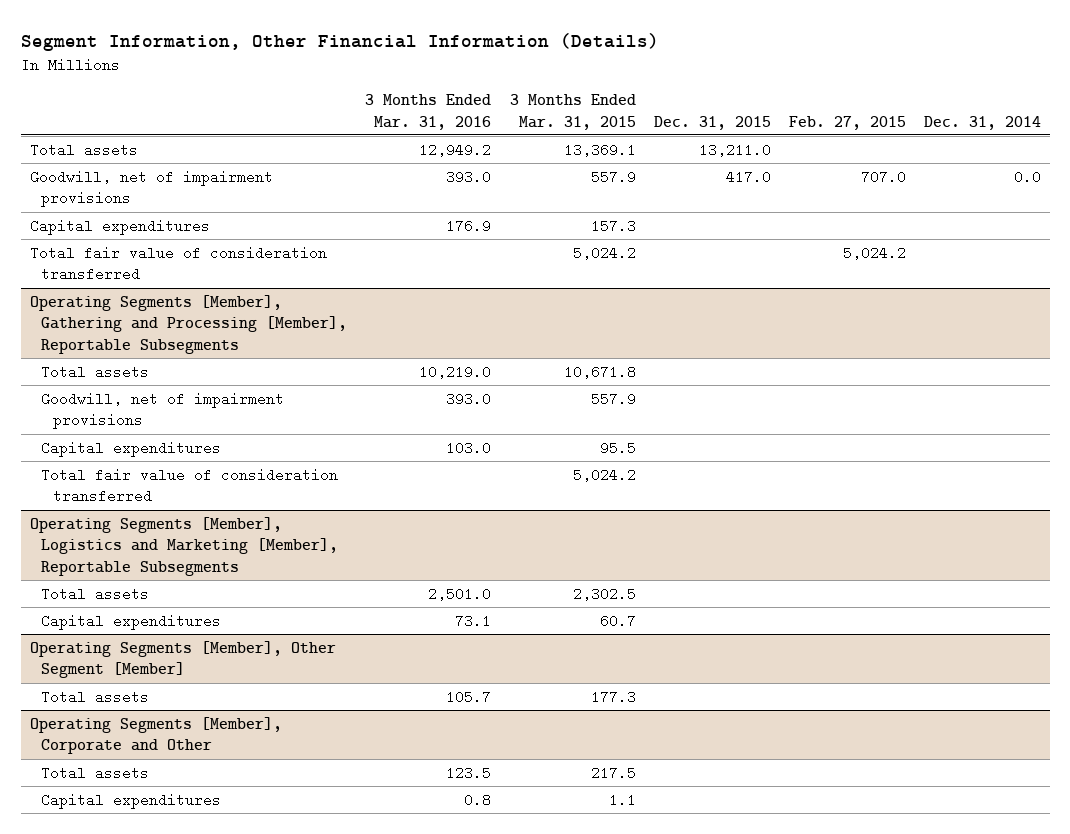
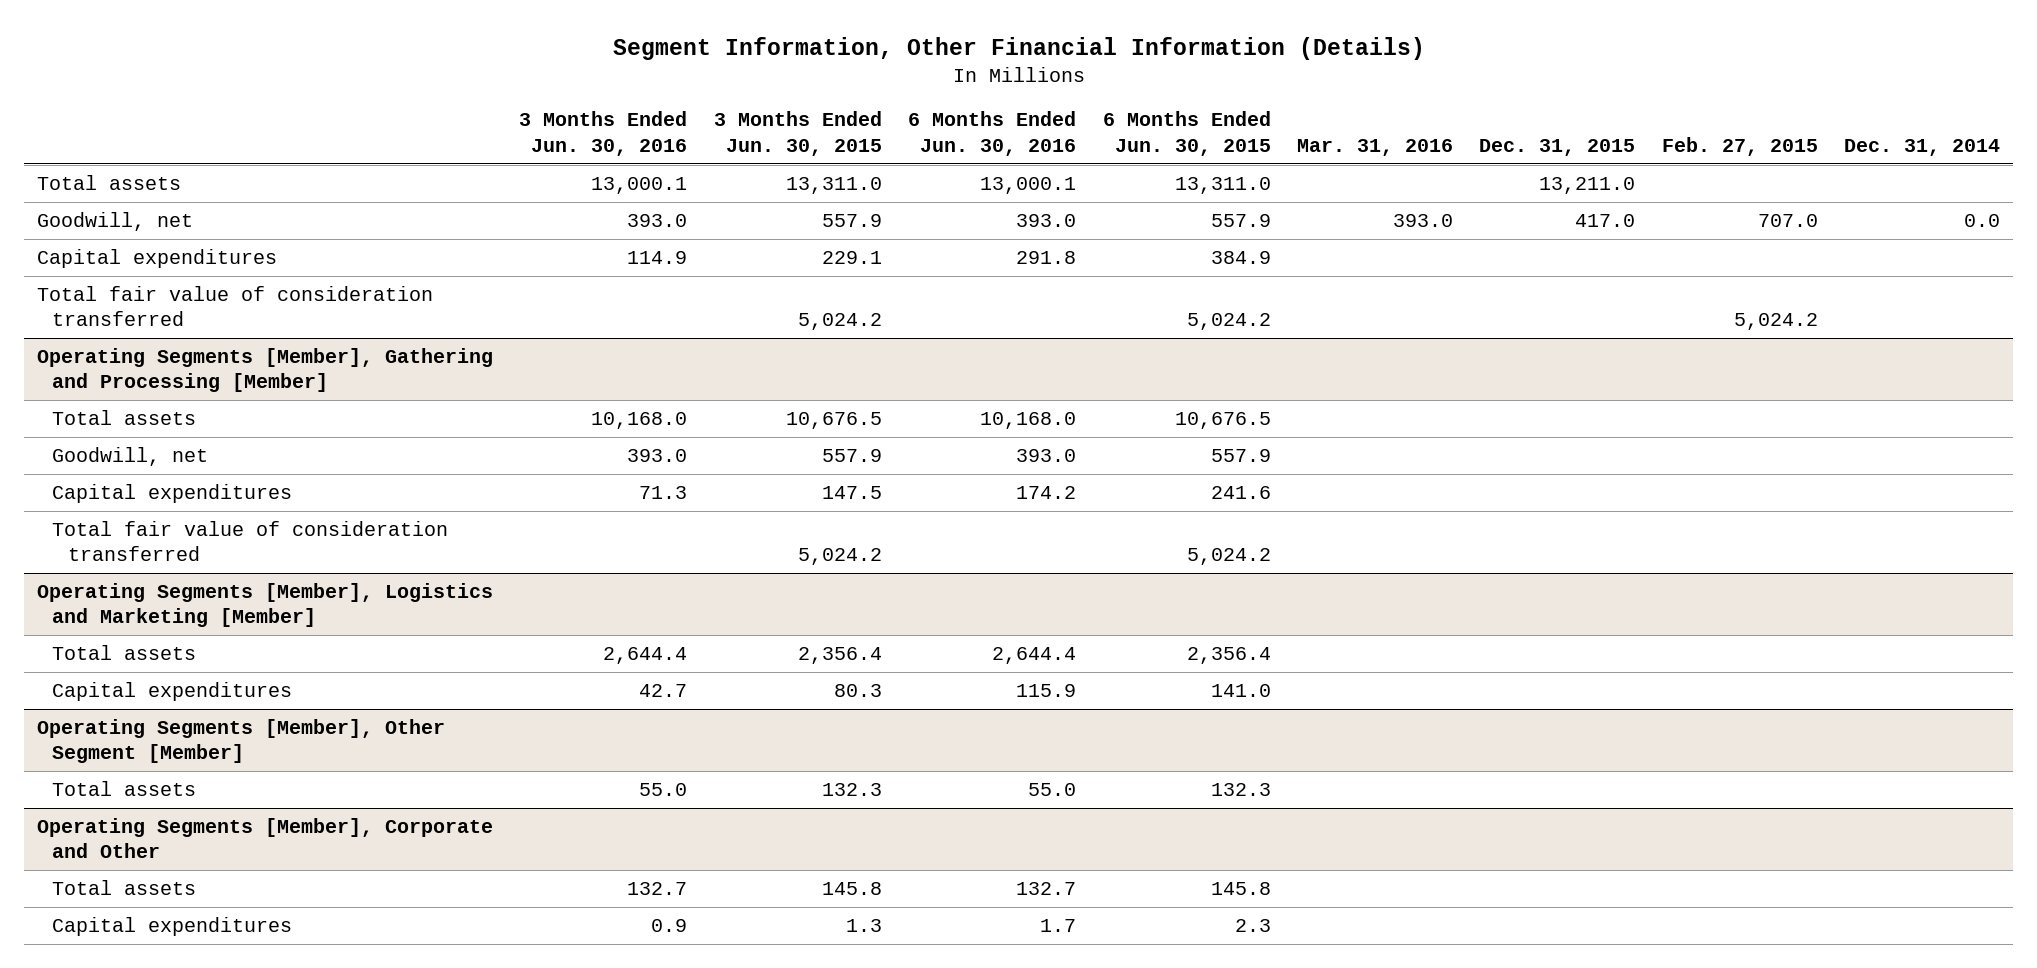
- | 3 Months Ended Mar. 31, 2016 | 3 Months Ended Mar. 31, 2015 | Dec. 31, 2015 | Feb. 27, 2015 | Dec. 31, 2014
+ | 3 Months Ended Jun. 30, 2016 | 3 Months Ended Jun. 30, 2015 | 6 Months Ended Jun. 30, 2016 | 6 Months Ended Jun. 30, 2015 | Mar. 31, 2016 | Dec. 31, 2015 | Feb. 27, 2015 | Dec. 31, 2014
- Goodwill, net of impairment provisions | 393.0 | 557.9 | 417.0 | 707.0 | 0.0
+ Goodwill, net | 393.0 | 557.9 | 393.0 | 557.9 | 393.0 | 417.0 | 707.0 | 0.0
- Operating Segments [Member], Gathering and Processing [Member], Reportable Subsegments
+ Operating Segments [Member], Gathering and Processing [Member]
- Goodwill, net of impairment provisions | 393.0 | 557.9 | | |
+ Goodwill, net | 393.0 | 557.9 | 393.0 | 557.9 | | | |
- Operating Segments [Member], Logistics and Marketing [Member], Reportable Subsegments
+ Operating Segments [Member], Logistics and Marketing [Member]

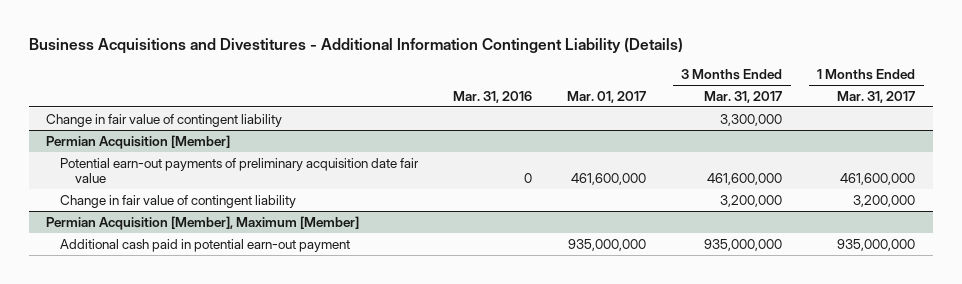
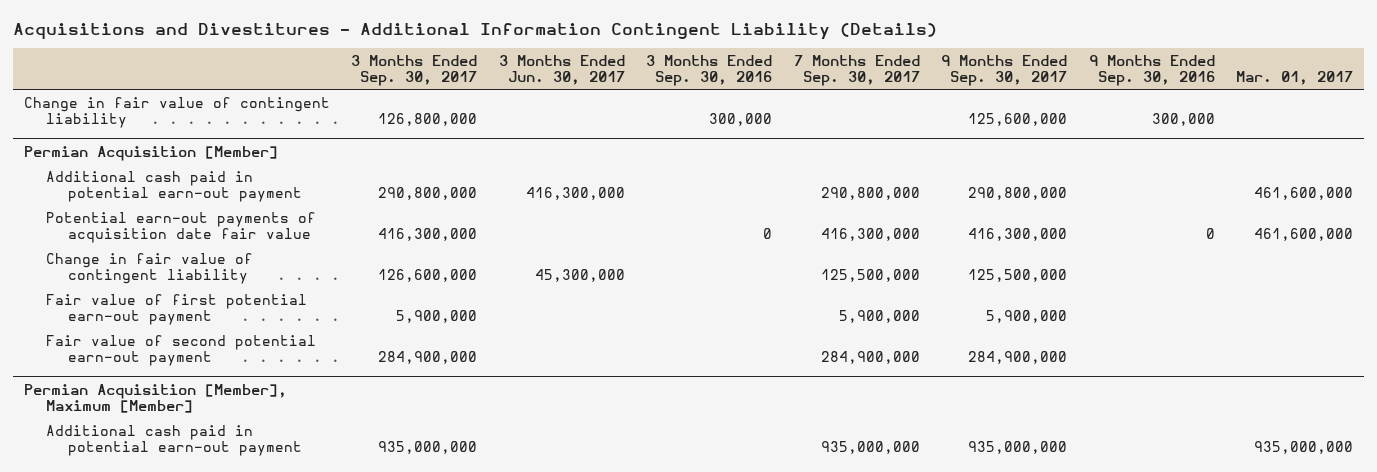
- Business Acquisitions and Divestitures - Additional Information Contingent Liability (Details)
+ Acquisitions and Divestitures - Additional Information Contingent Liability (Details)
- | Mar. 31, 2016 | Mar. 01, 2017 | 3 Months Ended Mar. 31, 2017 | 1 Months Ended Mar. 31, 2017
+ | 3 Months Ended Sep. 30, 2017 | 3 Months Ended Jun. 30, 2017 | 3 Months Ended Sep. 30, 2016 | 7 Months Ended Sep. 30, 2017 | 9 Months Ended Sep. 30, 2017 | 9 Months Ended Sep. 30, 2016 | Mar. 01, 2017
@ Permian Acquisition [Member]
- Potential earn-out payments of preliminary acquisition date fair value | 0 | 461,600,000 | 461,600,000 | 461,600,000
+ Additional cash paid in potential earn-out payment | 290,800,000 | 416,300,000 | | 290,800,000 | 290,800,000 | | 461,600,000
+ Potential earn-out payments of acquisition date fair value | 416,300,000 | | 0 | 416,300,000 | 416,300,000 | 0 | 461,600,000
+ Fair value of first potential earn-out payment | 5,900,000 | | | 5,900,000 | 5,900,000 | |
+ Fair value of second potential earn-out payment | 284,900,000 | | | 284,900,000 | 284,900,000 | |

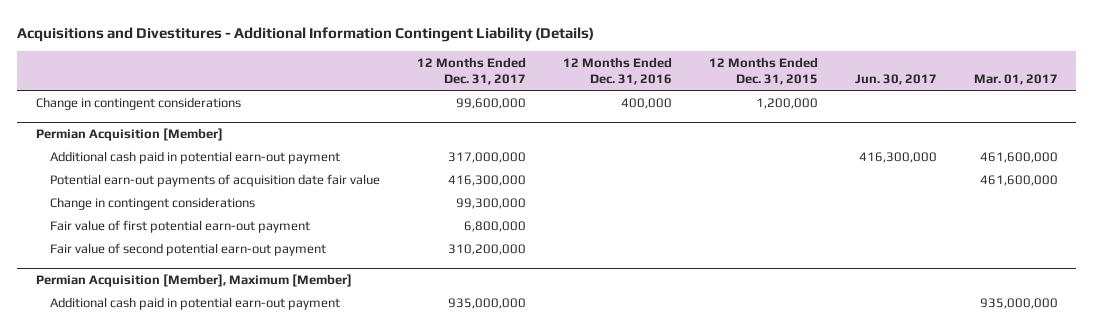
- | 3 Months Ended Sep. 30, 2017 | 3 Months Ended Jun. 30, 2017 | 3 Months Ended Sep. 30, 2016 | 7 Months Ended Sep. 30, 2017 | 9 Months Ended Sep. 30, 2017 | 9 Months Ended Sep. 30, 2016 | Mar. 01, 2017
+ | 12 Months Ended Dec. 31, 2017 | 12 Months Ended Dec. 31, 2016 | 12 Months Ended Dec. 31, 2015 | Jun. 30, 2017 | Mar. 01, 2017
- Change in fair value of contingent liability | 126,800,000 | | 300,000 | | 125,600,000 | 300,000 |
+ Change in contingent considerations | 99,600,000 | 400,000 | 1,200,000 | |
@ Permian Acquisition [Member]
- Change in fair value of contingent liability | 126,600,000 | 45,300,000 | | 125,500,000 | 125,500,000 | |
+ Change in contingent considerations | 99,300,000 | | | |

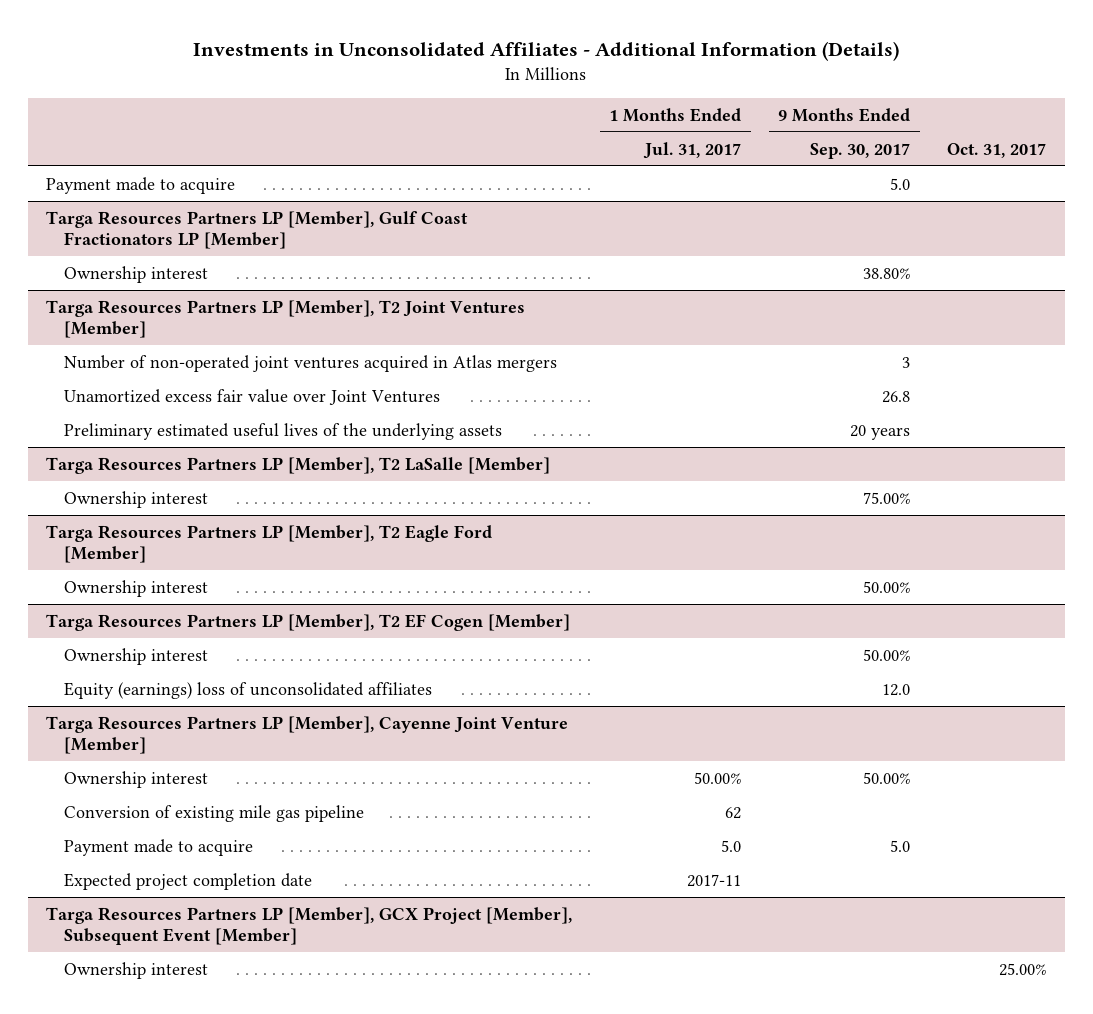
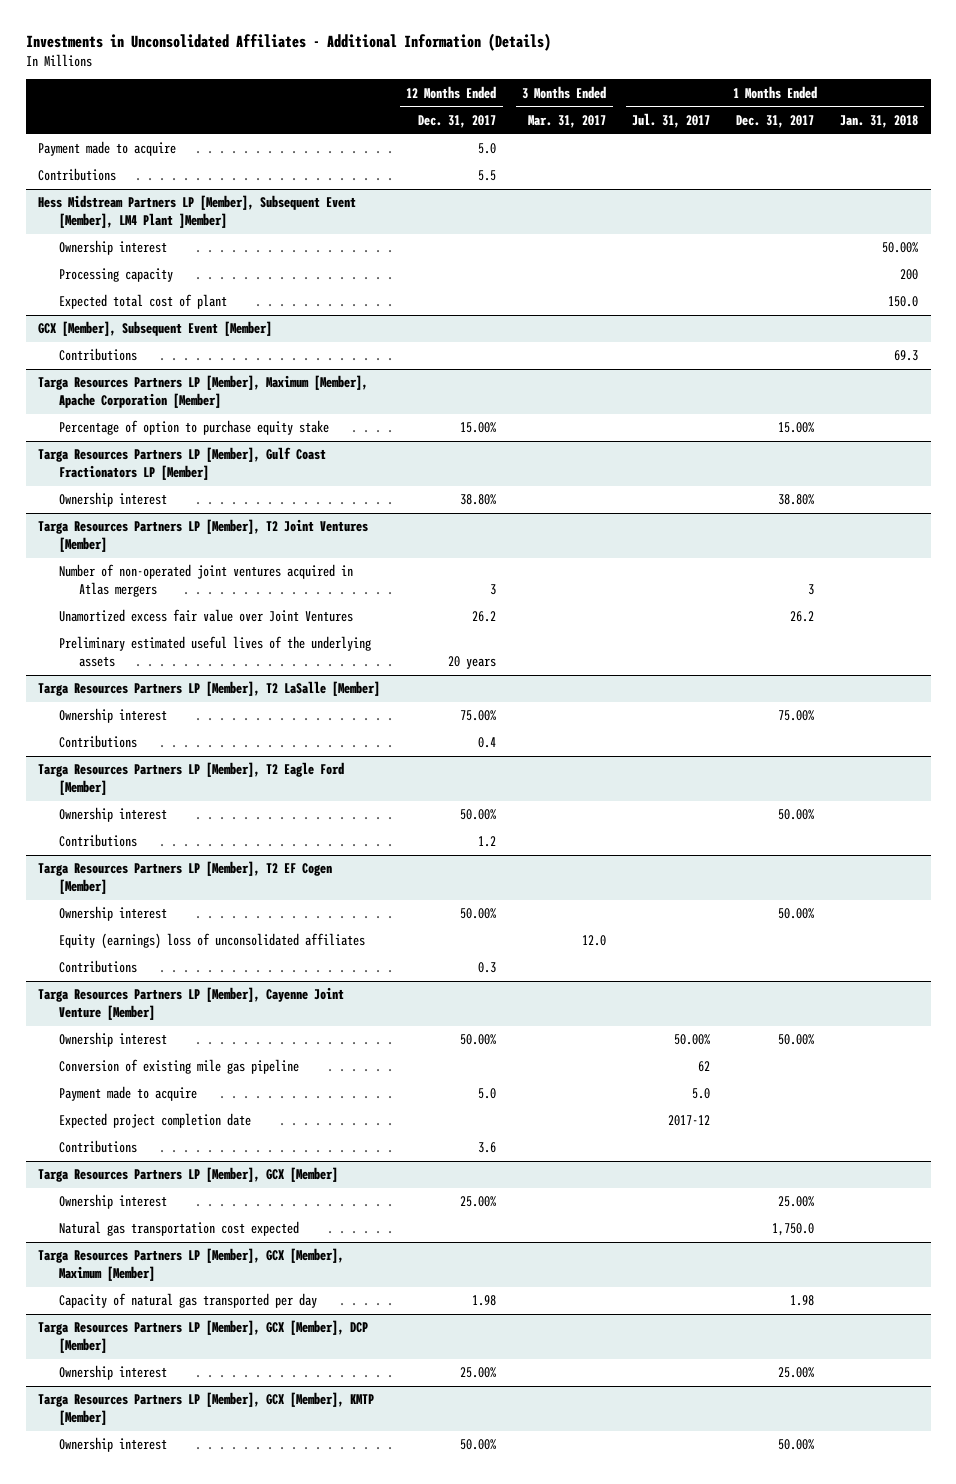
- | 1 Months Ended Jul. 31, 2017 | 9 Months Ended Sep. 30, 2017 | Oct. 31, 2017
+ | 12 Months Ended Dec. 31, 2017 | 3 Months Ended Mar. 31, 2017 | 1 Months Ended Jul. 31, 2017 | 1 Months Ended Dec. 31, 2017 | 1 Months Ended Jan. 31, 2018
+ Contributions | 5.5 | | | |
+ Hess Midstream Partners LP [Member], Subsequent Event [Member], LM4 Plant ]Member]
+ Ownership interest | | | | | 50.00%
+ Processing capacity | | | | | 200
+ Expected total cost of plant | | | | | 150.0
+ GCX [Member], Subsequent Event [Member]
+ Contributions | | | | | 69.3
+ Targa Resources Partners LP [Member], Maximum [Member], Apache Corporation [Member]
+ Percentage of option to purchase equity stake | 15.00% | | | 15.00% |
@ Targa Resources Partners LP [Member], T2 LaSalle [Member]
+ Contributions | 0.4 | | | |
@ Targa Resources Partners LP [Member], T2 Eagle Ford [Member]
+ Contributions | 1.2 | | | |
@ Targa Resources Partners LP [Member], T2 EF Cogen [Member]
+ Contributions | 0.3 | | | |
@ Targa Resources Partners LP [Member], Cayenne Joint Venture [Member]
- Expected project completion date | 2017-11 | |
- Targa Resources Partners LP [Member], GCX Project [Member], Subsequent Event [Member]
@ Targa Resources Partners LP [Member], Cayenne Joint Venture [Member]
+ Expected project completion date | | | 2017-12 | |
+ Contributions | 3.6 | | | |
+ Targa Resources Partners LP [Member], GCX [Member]
+ Natural gas transportation cost expected | | | | 1,750.0 |
+ Targa Resources Partners LP [Member], GCX [Member], Maximum [Member]
+ Capacity of natural gas transported per day | 1.98 | | | 1.98 |
+ Targa Resources Partners LP [Member], GCX [Member], DCP [Member]
+ Ownership interest | 25.00% | | | 25.00% |
+ Targa Resources Partners LP [Member], GCX [Member], KMTP [Member]
+ Ownership interest | 50.00% | | | 50.00% |

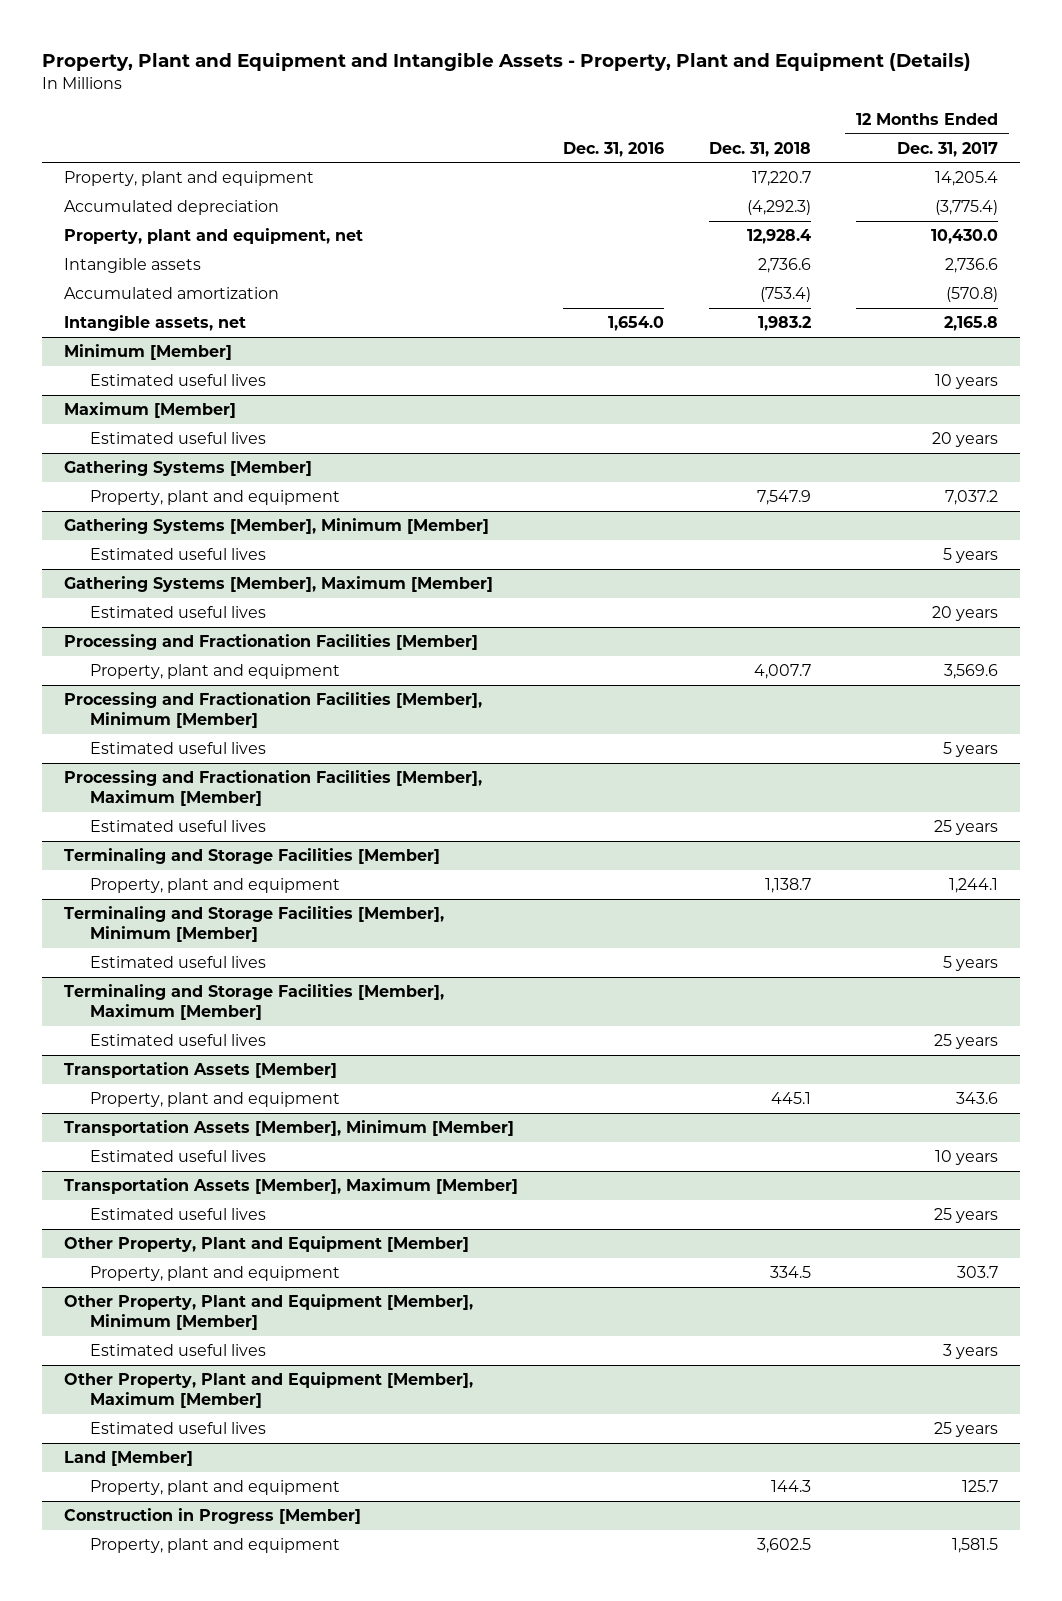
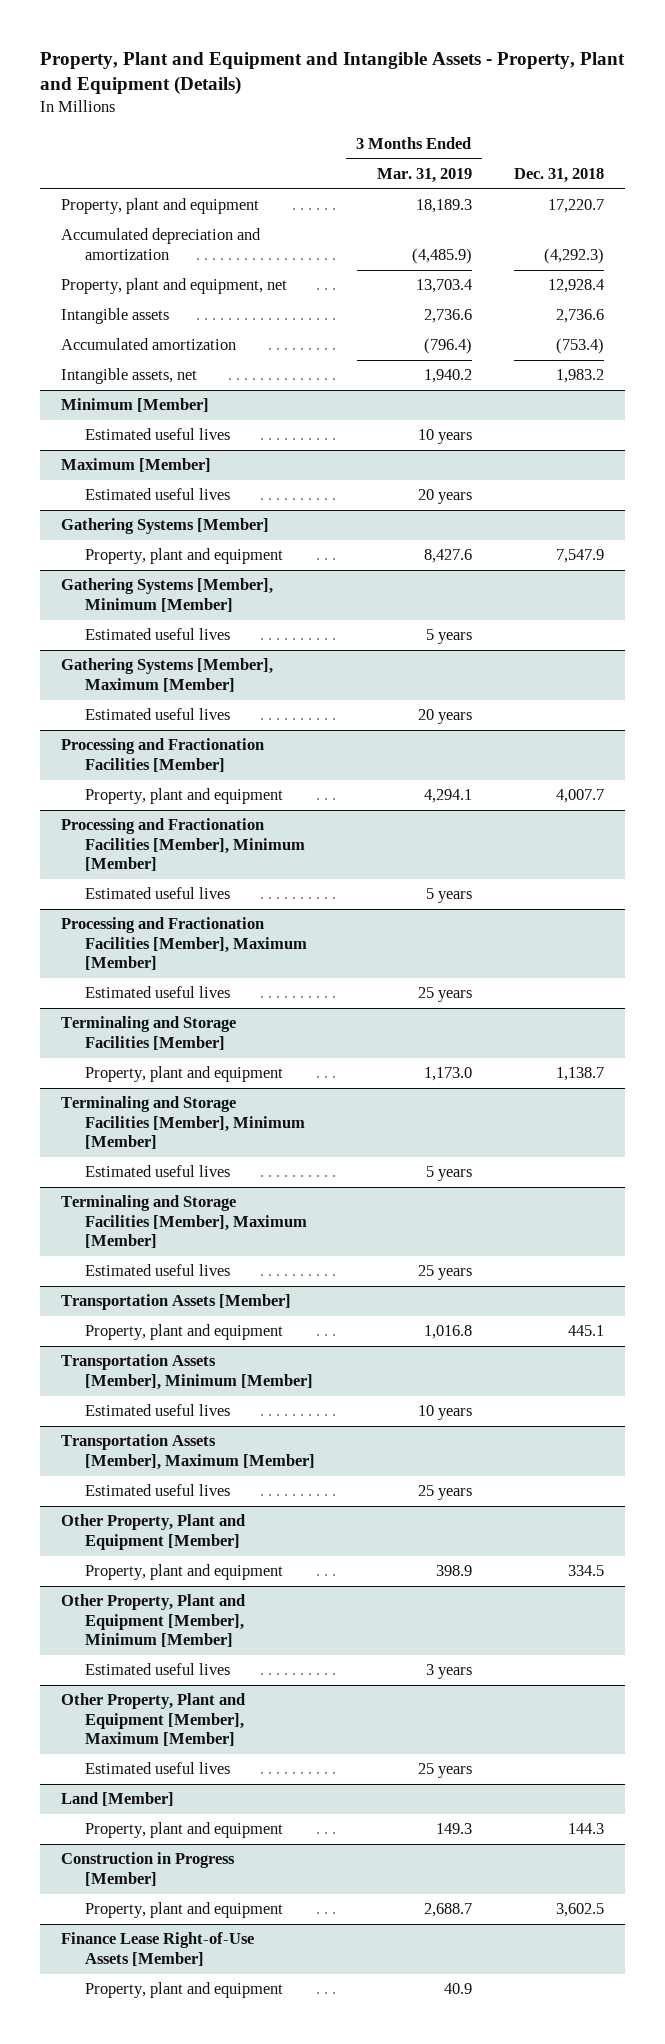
- | Dec. 31, 2016 | Dec. 31, 2018 | 12 Months Ended Dec. 31, 2017
+ | 3 Months Ended Mar. 31, 2019 | Dec. 31, 2018
- Accumulated depreciation | | (4,292.3) | (3,775.4)
+ Accumulated depreciation and amortization | (4,485.9) | (4,292.3)
+ Finance Lease Right-of-Use Assets [Member]
+ Property, plant and equipment | 40.9 |

